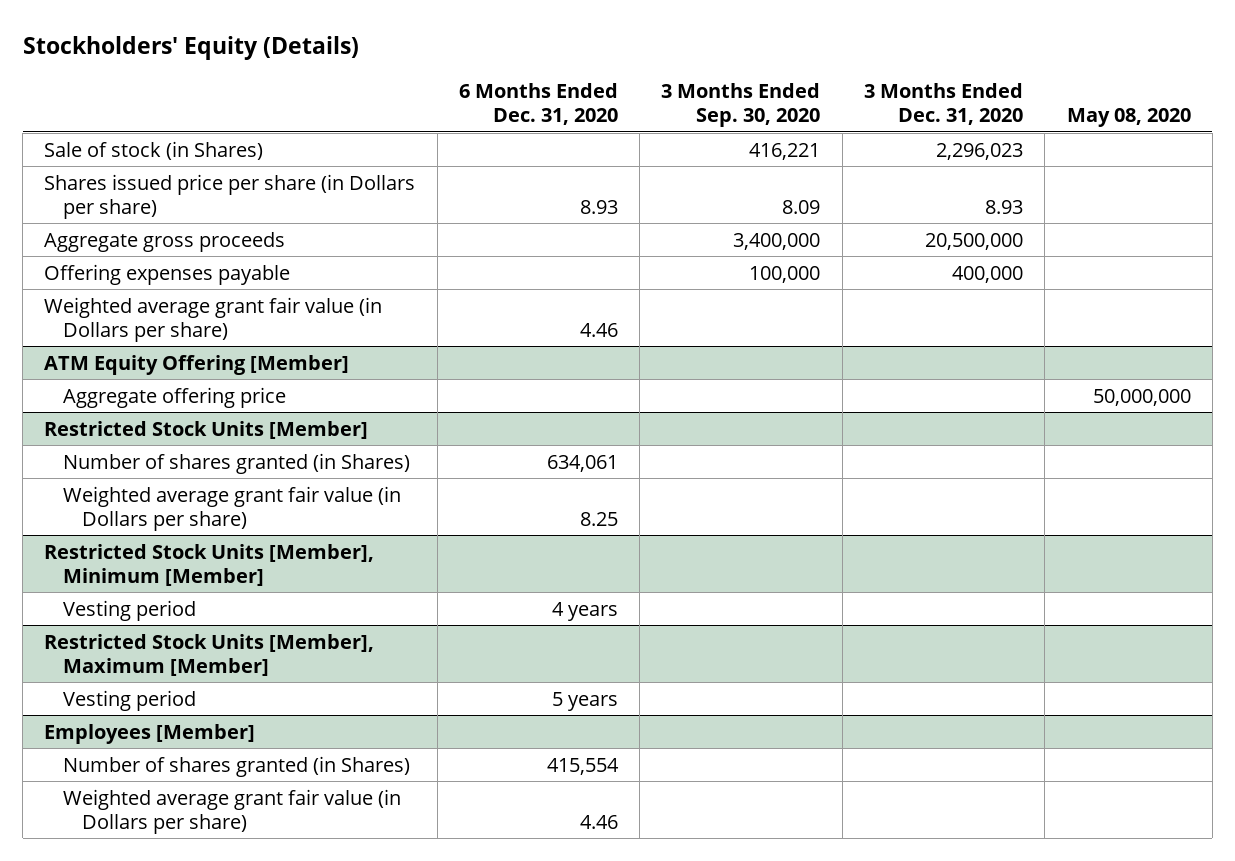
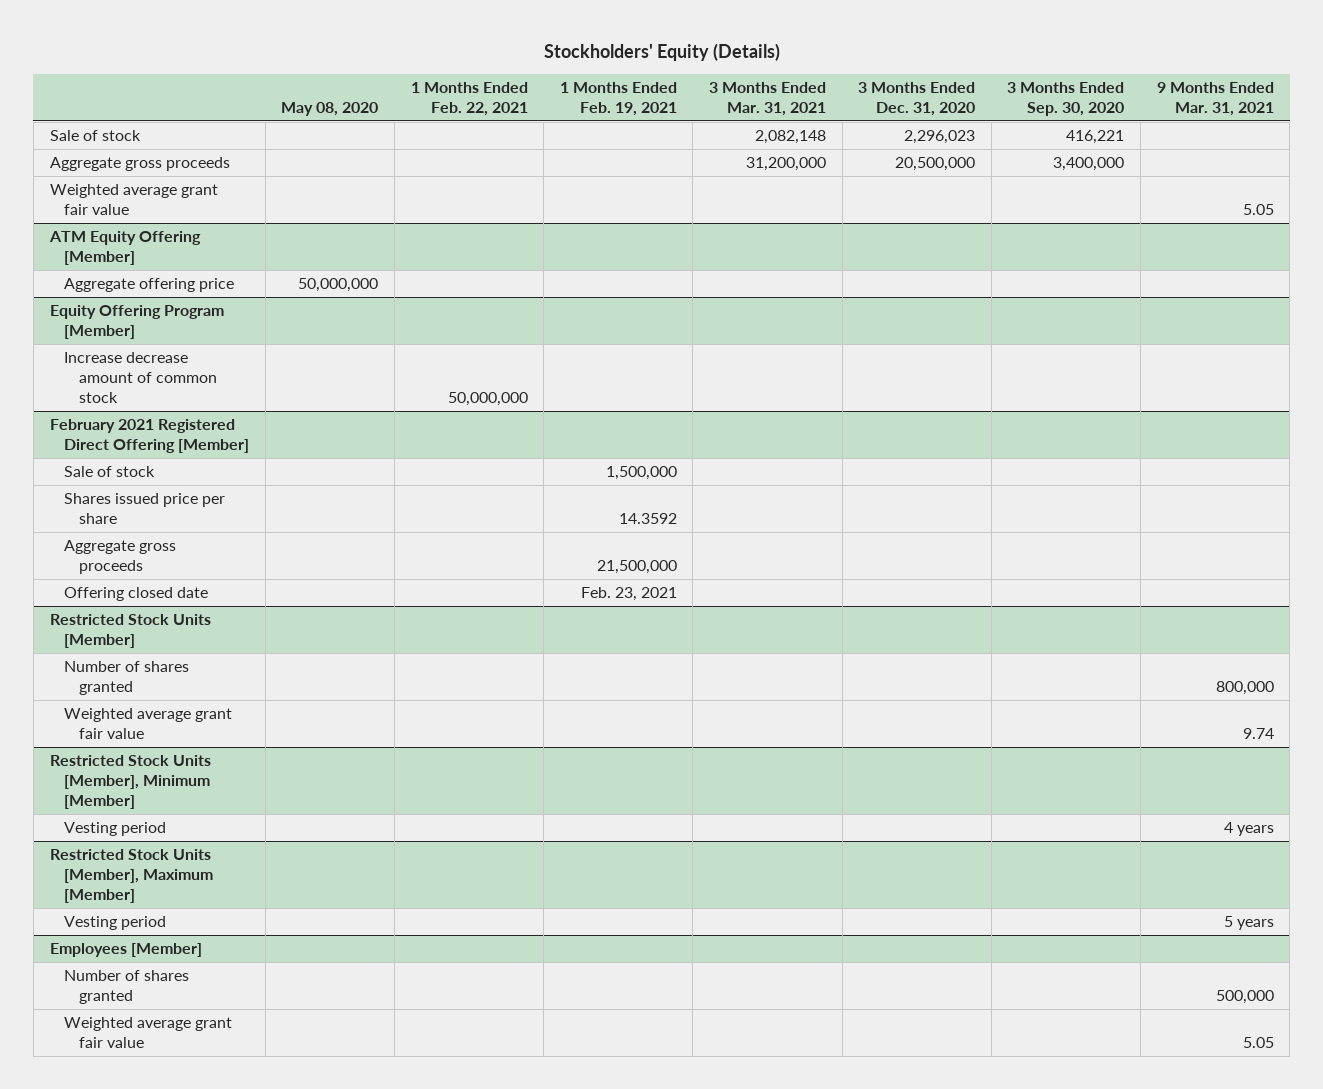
- | 6 Months Ended Dec. 31, 2020 | 3 Months Ended Sep. 30, 2020 | 3 Months Ended Dec. 31, 2020 | May 08, 2020
+ | May 08, 2020 | 1 Months Ended Feb. 22, 2021 | 1 Months Ended Feb. 19, 2021 | 3 Months Ended Mar. 31, 2021 | 3 Months Ended Dec. 31, 2020 | 3 Months Ended Sep. 30, 2020 | 9 Months Ended Mar. 31, 2021
- Sale of stock (in Shares) | | 416,221 | 2,296,023 |
- Shares issued price per share (in Dollars per share) | 8.93 | 8.09 | 8.93 |
+ Sale of stock | | | | 2,082,148 | 2,296,023 | 416,221 |
- Offering expenses payable | | 100,000 | 400,000 |
- Weighted average grant fair value (in Dollars per share) | 4.46 | | |
+ Weighted average grant fair value | | | | | | | 5.05
+ Equity Offering Program [Member]
+ Increase decrease amount of common stock | | 50,000,000 | | | | |
+ February 2021 Registered Direct Offering [Member]
+ Sale of stock | | | 1,500,000 | | | |
+ Shares issued price per share | | | 14.3592 | | | |
+ Aggregate gross proceeds | | | 21,500,000 | | | |
+ Offering closed date | | | Feb. 23, 2021 | | | |
@ Restricted Stock Units [Member]
- Number of shares granted (in Shares) | 634,061 | | |
- Weighted average grant fair value (in Dollars per share) | 8.25 | | |
+ Number of shares granted | | | | | | | 800,000
+ Weighted average grant fair value | | | | | | | 9.74
@ Employees [Member]
- Number of shares granted (in Shares) | 415,554 | | |
- Weighted average grant fair value (in Dollars per share) | 4.46 | | |
+ Number of shares granted | | | | | | | 500,000
+ Weighted average grant fair value | | | | | | | 5.05

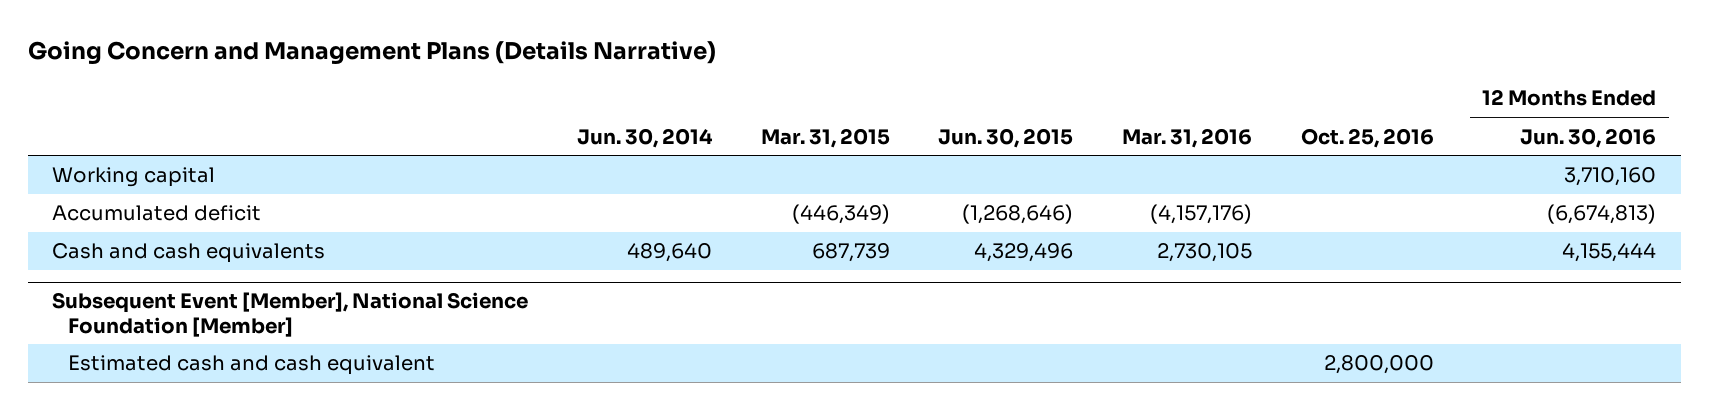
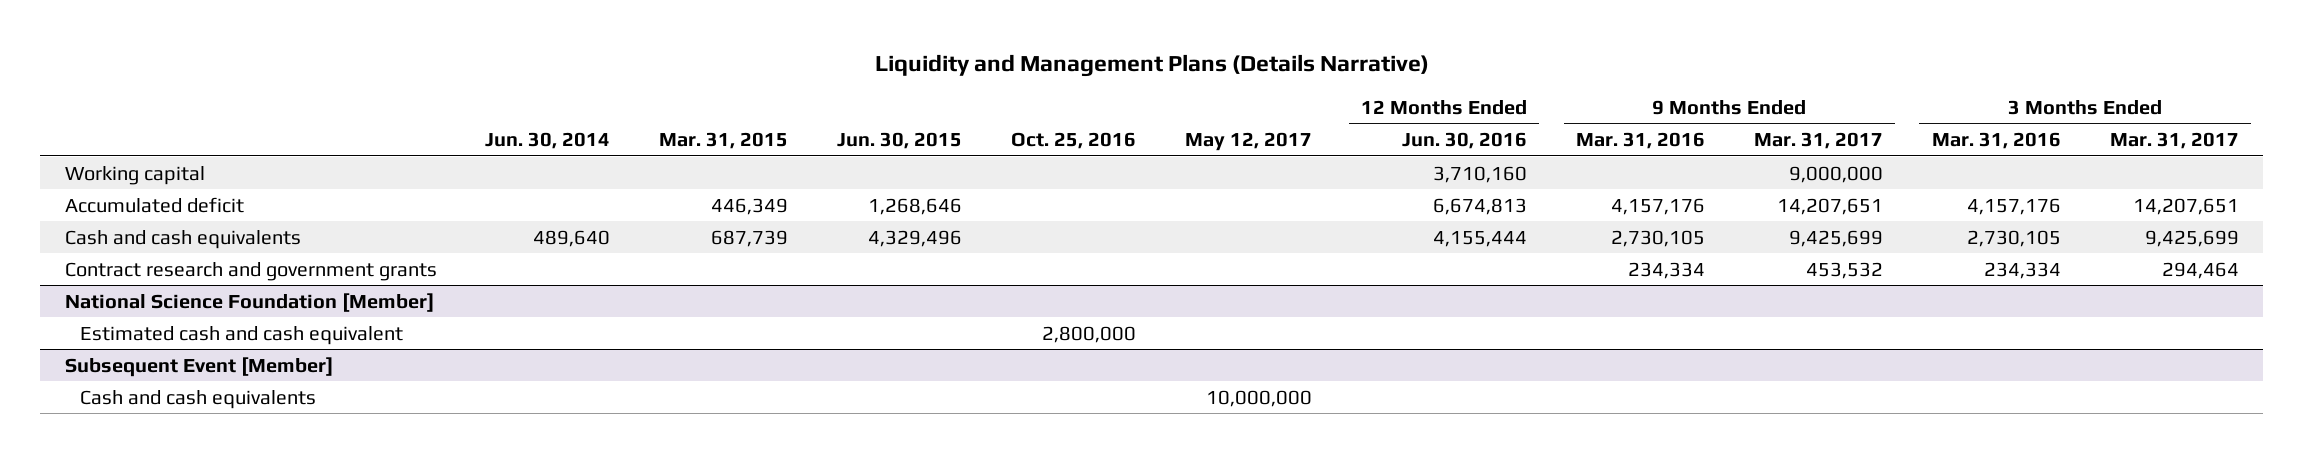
- Going Concern and Management Plans (Details Narrative)
+ Liquidity and Management Plans (Details Narrative)
- | Jun. 30, 2014 | Mar. 31, 2015 | Jun. 30, 2015 | Mar. 31, 2016 | Oct. 25, 2016 | 12 Months Ended Jun. 30, 2016
+ | Jun. 30, 2014 | Mar. 31, 2015 | Jun. 30, 2015 | Oct. 25, 2016 | May 12, 2017 | 12 Months Ended Jun. 30, 2016 | 9 Months Ended Mar. 31, 2016 | 9 Months Ended Mar. 31, 2017 | 3 Months Ended Mar. 31, 2016 | 3 Months Ended Mar. 31, 2017
- Accumulated deficit | | (446,349) | (1,268,646) | (4,157,176) | | (6,674,813)
+ Accumulated deficit | | 446,349 | 1,268,646 | | | 6,674,813 | 4,157,176 | 14,207,651 | 4,157,176 | 14,207,651
- Subsequent Event [Member], National Science Foundation [Member]
+ Contract research and government grants | | | | | | | 234,334 | 453,532 | 234,334 | 294,464
+ National Science Foundation [Member]
+ Subsequent Event [Member]
+ Cash and cash equivalents | | | | | 10,000,000 | | | | |

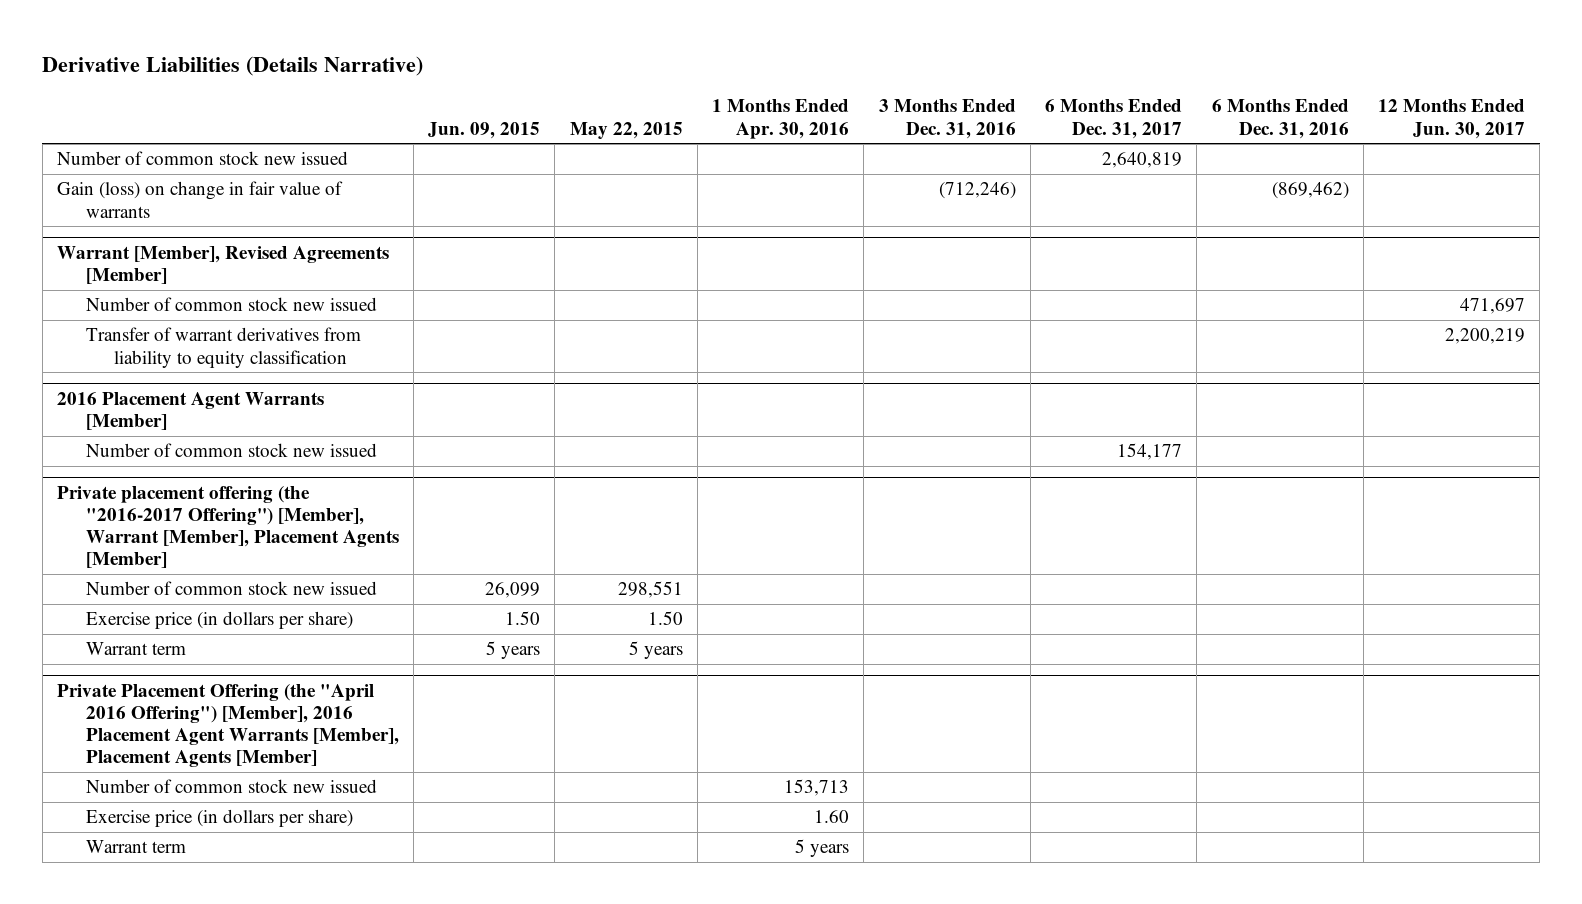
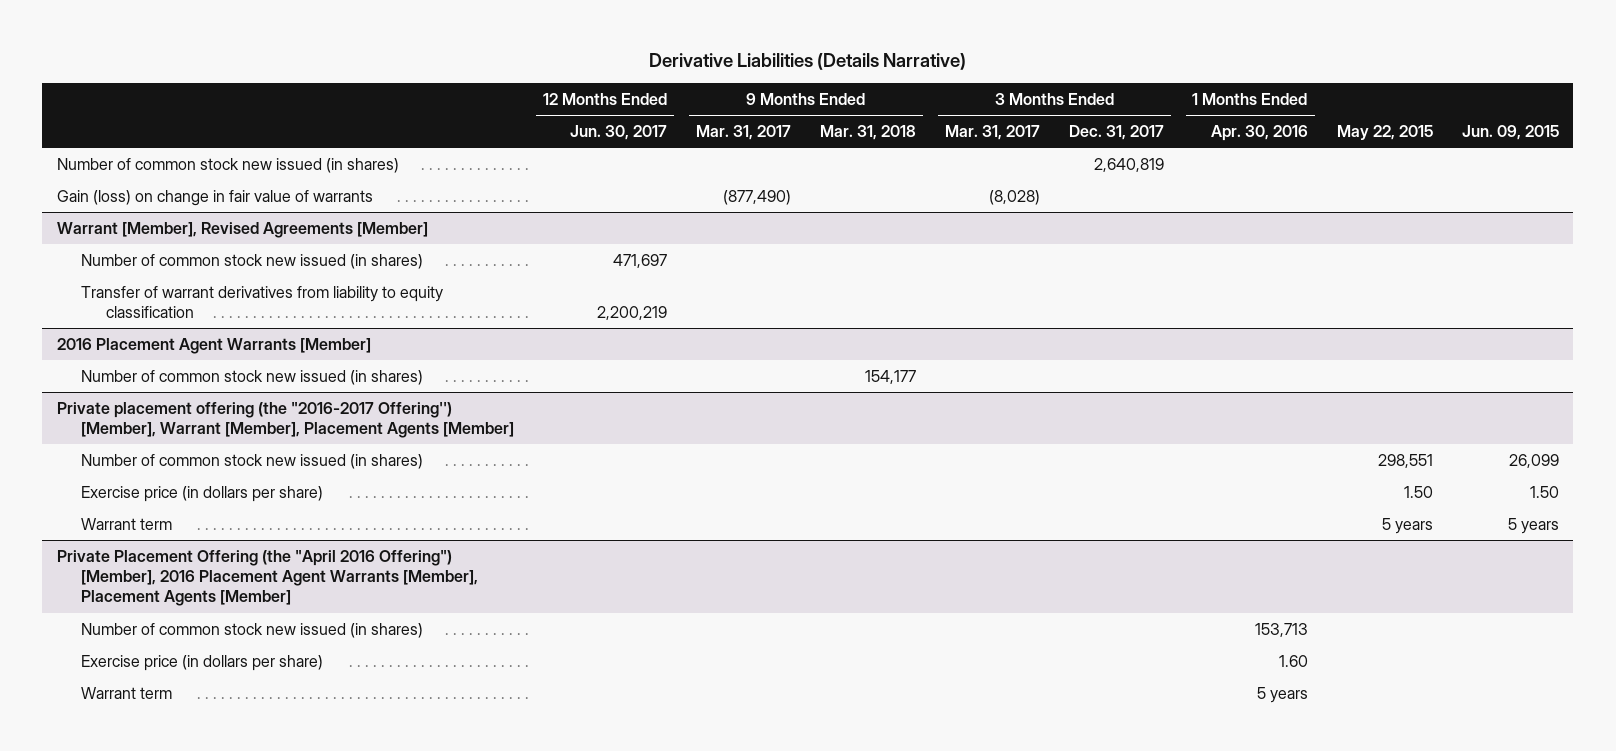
- | Jun. 09, 2015 | May 22, 2015 | 1 Months Ended Apr. 30, 2016 | 3 Months Ended Dec. 31, 2016 | 6 Months Ended Dec. 31, 2017 | 6 Months Ended Dec. 31, 2016 | 12 Months Ended Jun. 30, 2017
+ | 12 Months Ended Jun. 30, 2017 | 9 Months Ended Mar. 31, 2017 | 9 Months Ended Mar. 31, 2018 | 3 Months Ended Mar. 31, 2017 | 3 Months Ended Dec. 31, 2017 | 1 Months Ended Apr. 30, 2016 | May 22, 2015 | Jun. 09, 2015
- Number of common stock new issued | | | | | 2,640,819 | |
+ Number of common stock new issued (in shares) | | | | | 2,640,819 | | |
@ Warrant [Member], Revised Agreements [Member]
- Number of common stock new issued | | | | | | | 471,697
+ Number of common stock new issued (in shares) | 471,697 | | | | | | |
@ 2016 Placement Agent Warrants [Member]
- Number of common stock new issued | | | | | 154,177 | |
+ Number of common stock new issued (in shares) | | | 154,177 | | | | |
@ Private placement offering (the "2016-2017 Offering'') [Member], Warrant [Member], Placement Agents [Member]
- Number of common stock new issued | 26,099 | 298,551 | | | | |
+ Number of common stock new issued (in shares) | | | | | | | 298,551 | 26,099
@ Private Placement Offering (the "April 2016 Offering") [Member], 2016 Placement Agent Warrants [Member], Placement Agents [Member]
- Number of common stock new issued | | | 153,713 | | | |
+ Number of common stock new issued (in shares) | | | | | | 153,713 | |

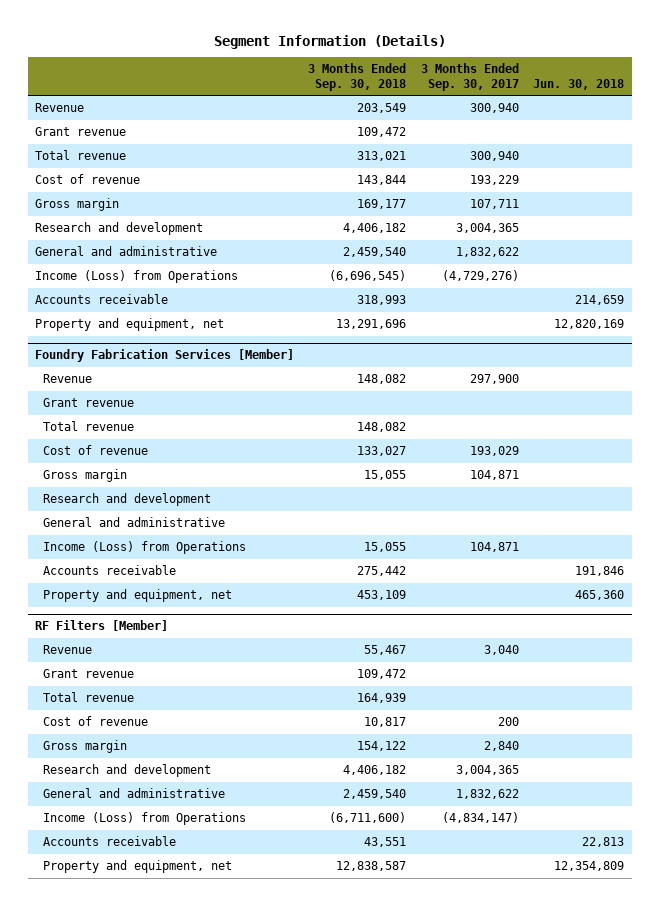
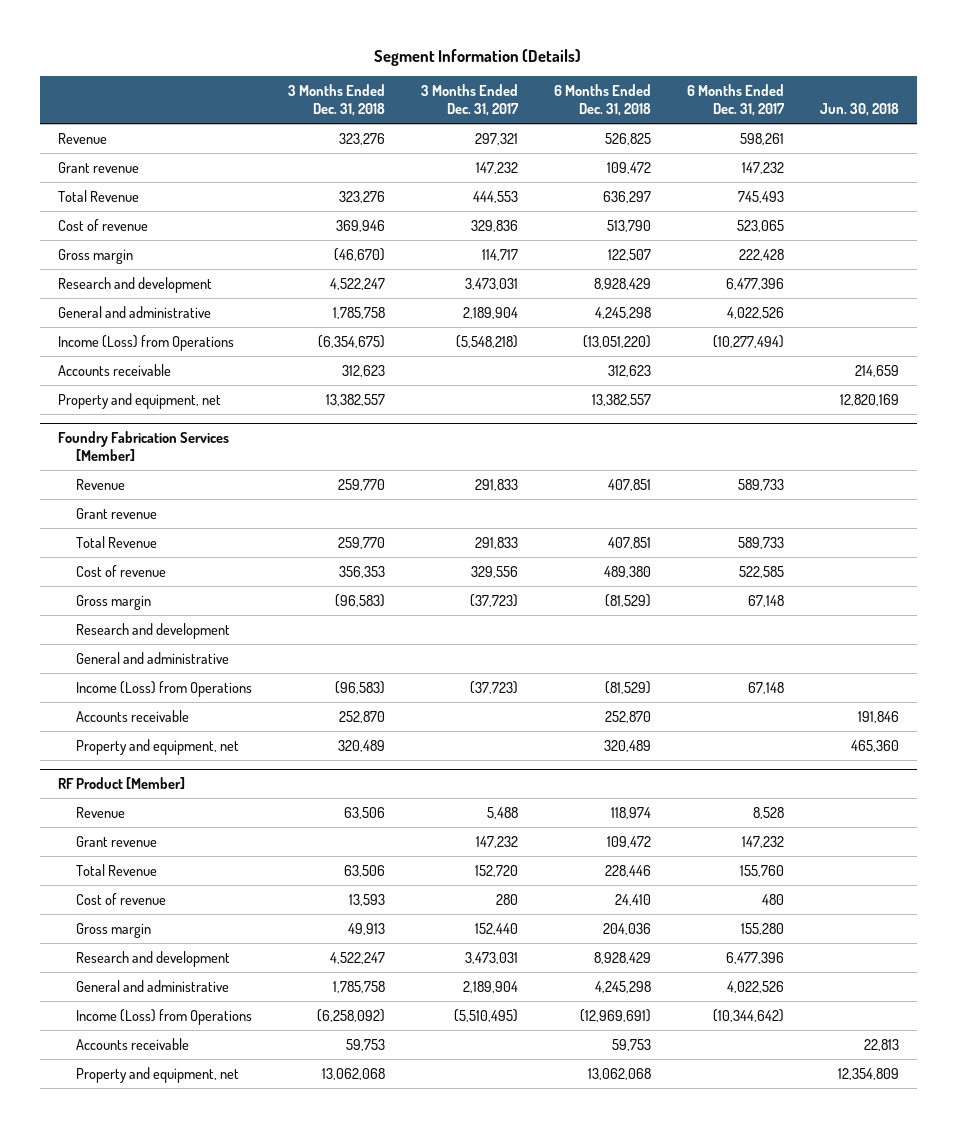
- | 3 Months Ended Sep. 30, 2018 | 3 Months Ended Sep. 30, 2017 | Jun. 30, 2018
+ | 3 Months Ended Dec. 31, 2018 | 3 Months Ended Dec. 31, 2017 | 6 Months Ended Dec. 31, 2018 | 6 Months Ended Dec. 31, 2017 | Jun. 30, 2018
- Total revenue | 313,021 | 300,940 |
+ Total Revenue | 323,276 | 444,553 | 636,297 | 745,493 |
@ Foundry Fabrication Services [Member]
- Total revenue | 148,082 | |
+ Total Revenue | 259,770 | 291,833 | 407,851 | 589,733 |
- RF Filters [Member]
+ RF Product [Member]
- Total revenue | 164,939 | |
+ Total Revenue | 63,506 | 152,720 | 228,446 | 155,760 |

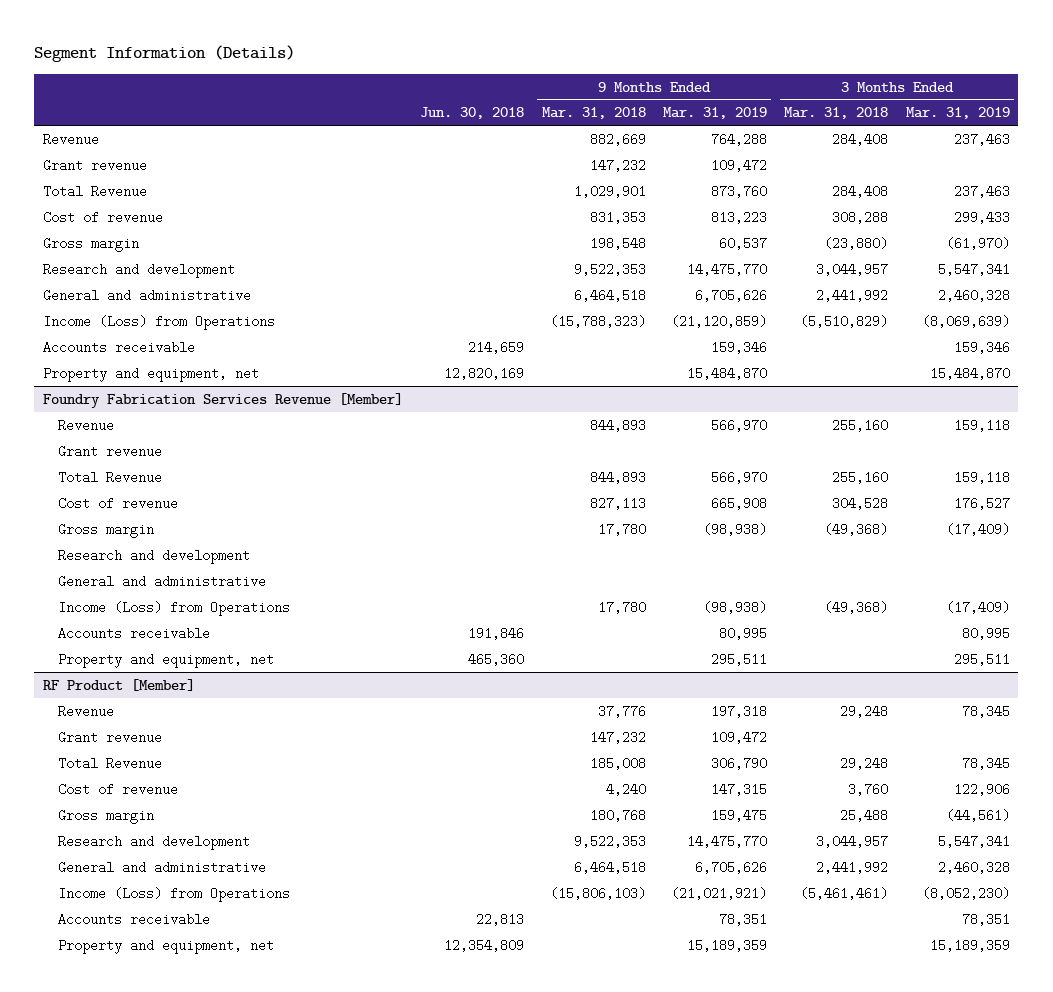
- | 3 Months Ended Dec. 31, 2018 | 3 Months Ended Dec. 31, 2017 | 6 Months Ended Dec. 31, 2018 | 6 Months Ended Dec. 31, 2017 | Jun. 30, 2018
+ | Jun. 30, 2018 | 9 Months Ended Mar. 31, 2018 | 9 Months Ended Mar. 31, 2019 | 3 Months Ended Mar. 31, 2018 | 3 Months Ended Mar. 31, 2019
- Foundry Fabrication Services [Member]
+ Foundry Fabrication Services Revenue [Member]

